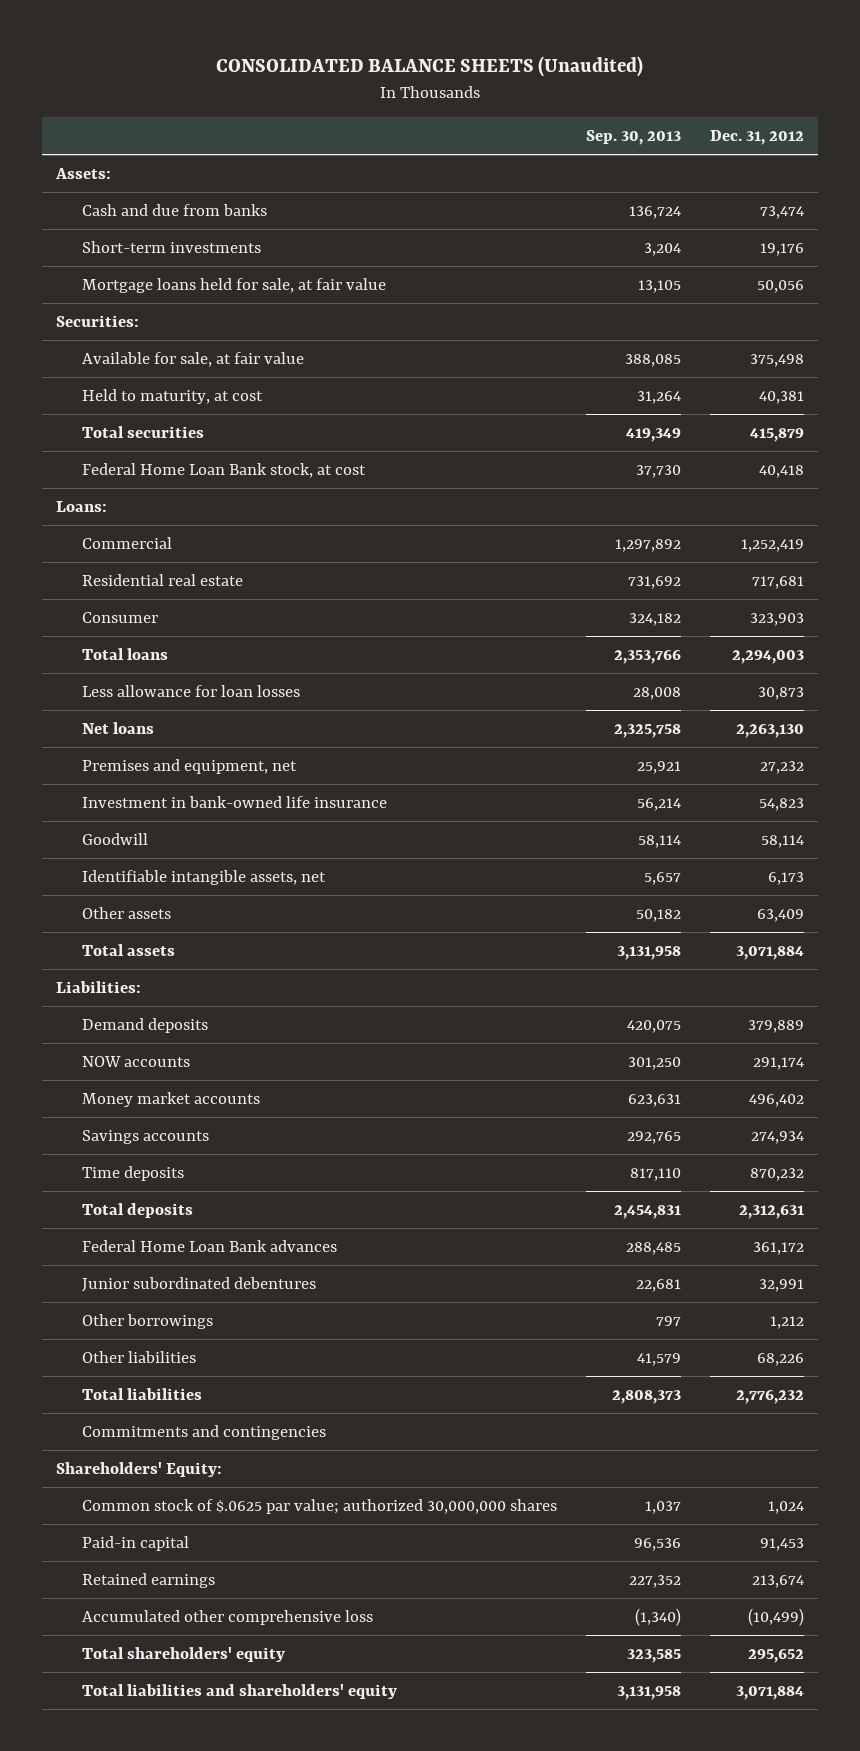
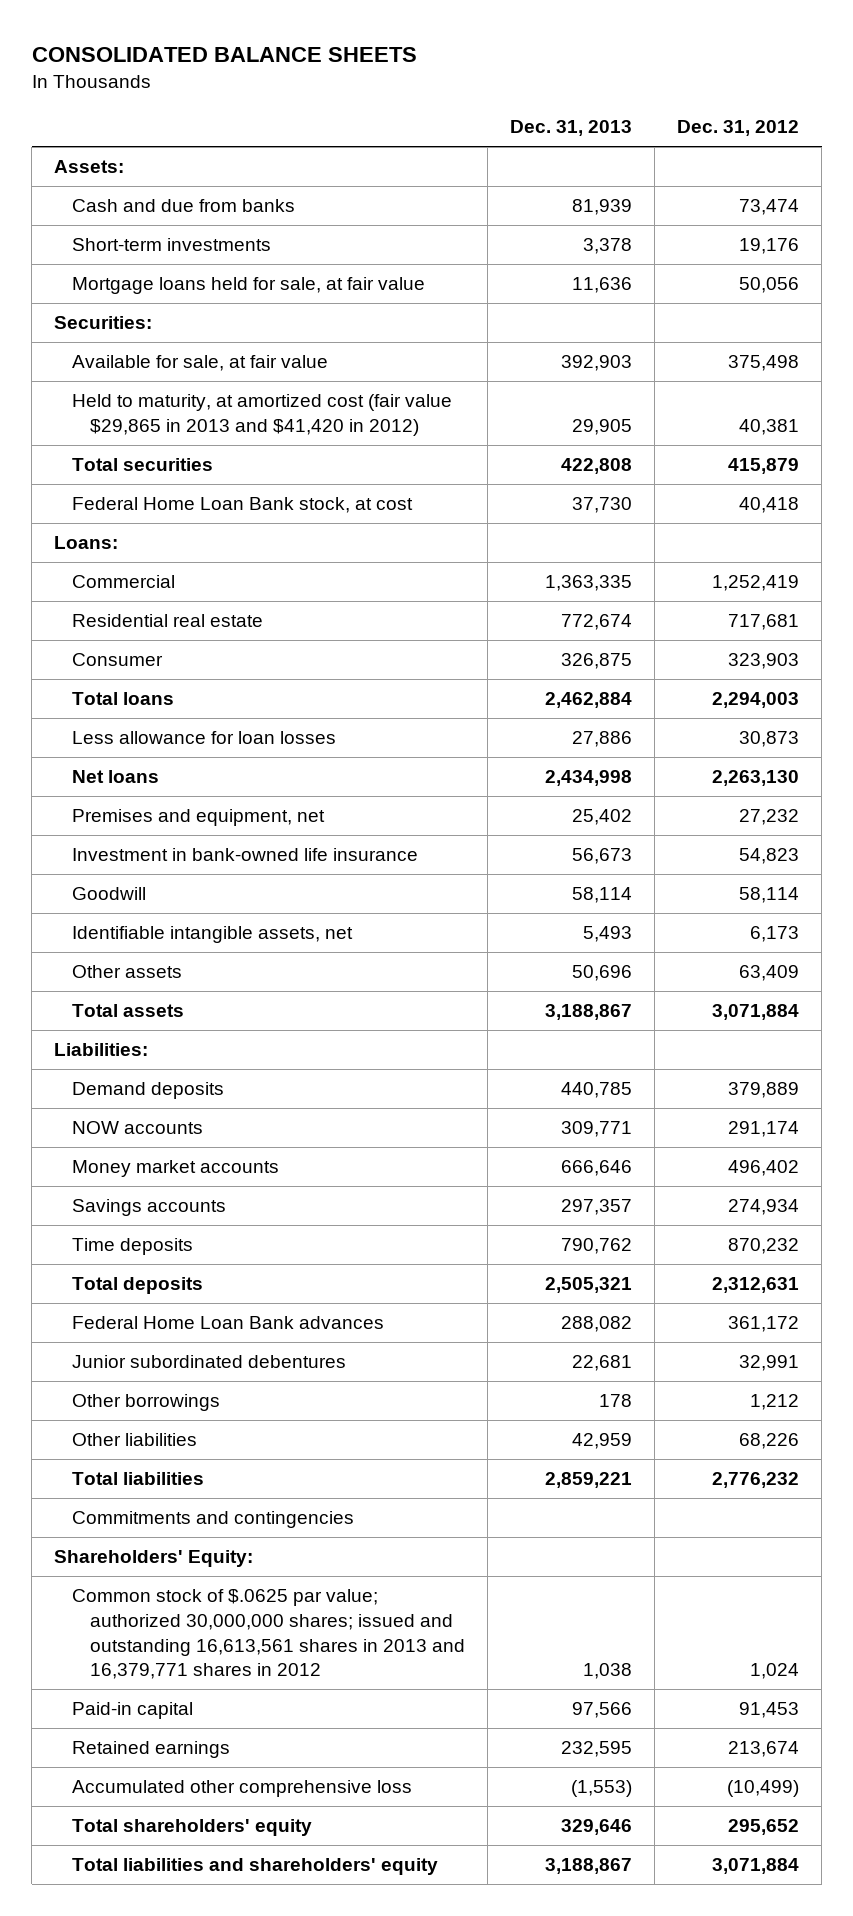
- CONSOLIDATED BALANCE SHEETS (Unaudited)
+ CONSOLIDATED BALANCE SHEETS
- | Sep. 30, 2013 | Dec. 31, 2012
+ | Dec. 31, 2013 | Dec. 31, 2012
- Held to maturity, at cost | 31,264 | 40,381
+ Held to maturity, at amortized cost (fair value $29,865 in 2013 and $41,420 in 2012) | 29,905 | 40,381
- Common stock of $.0625 par value; authorized 30,000,000 shares | 1,037 | 1,024
+ Common stock of $.0625 par value; authorized 30,000,000 shares; issued and outstanding 16,613,561 shares in 2013 and 16,379,771 shares in 2012 | 1,038 | 1,024

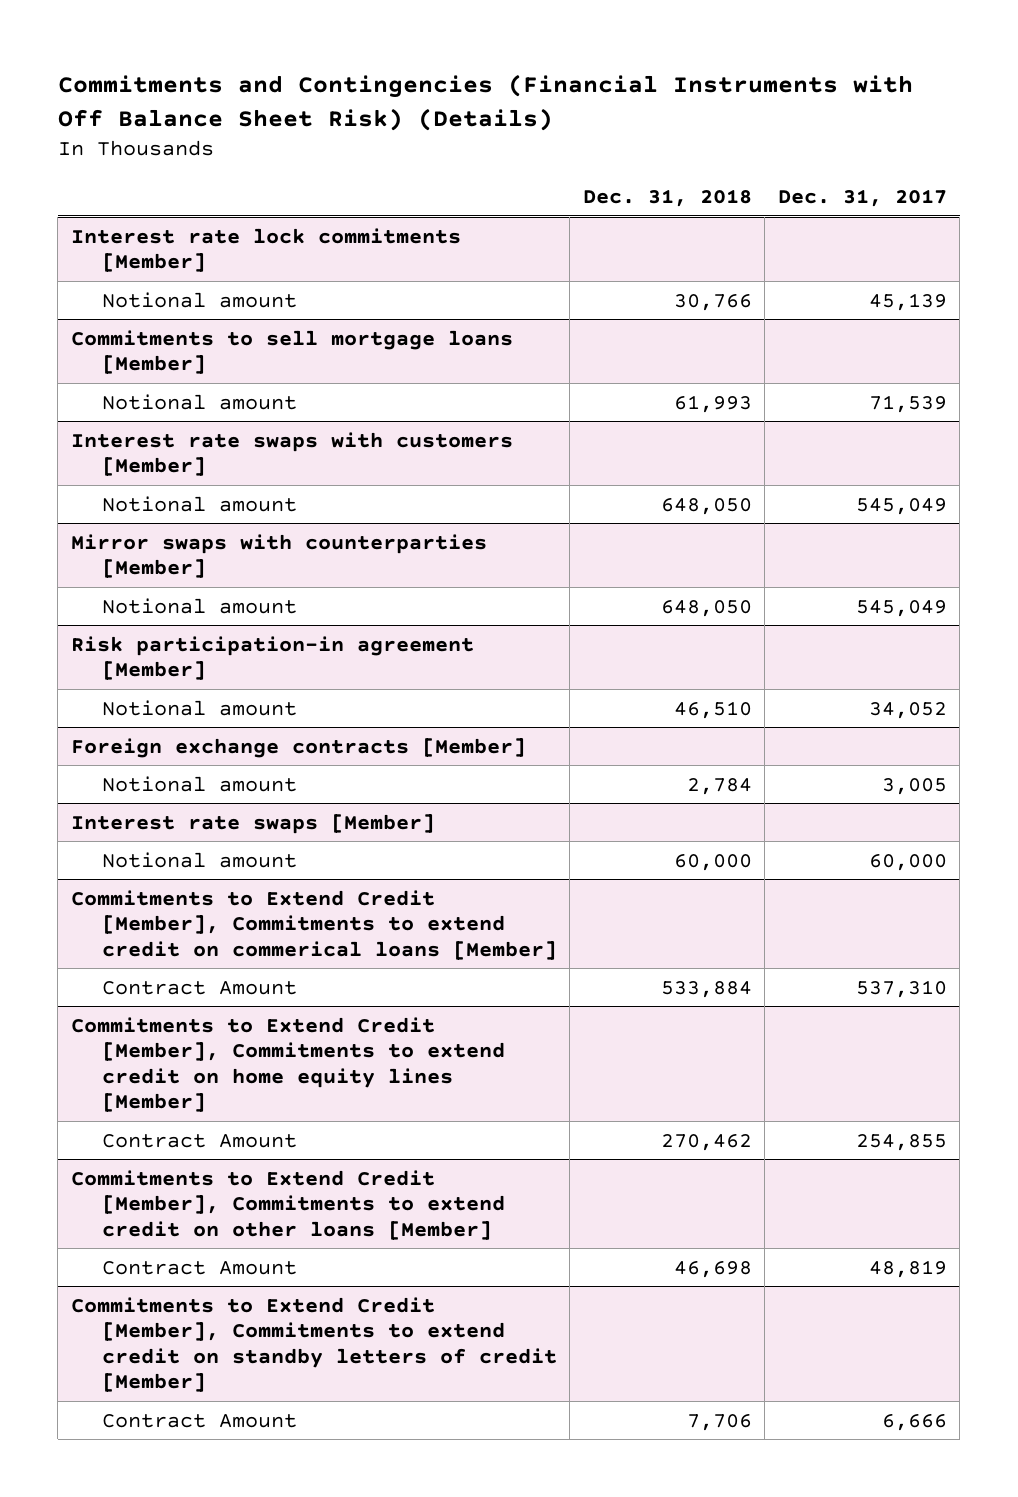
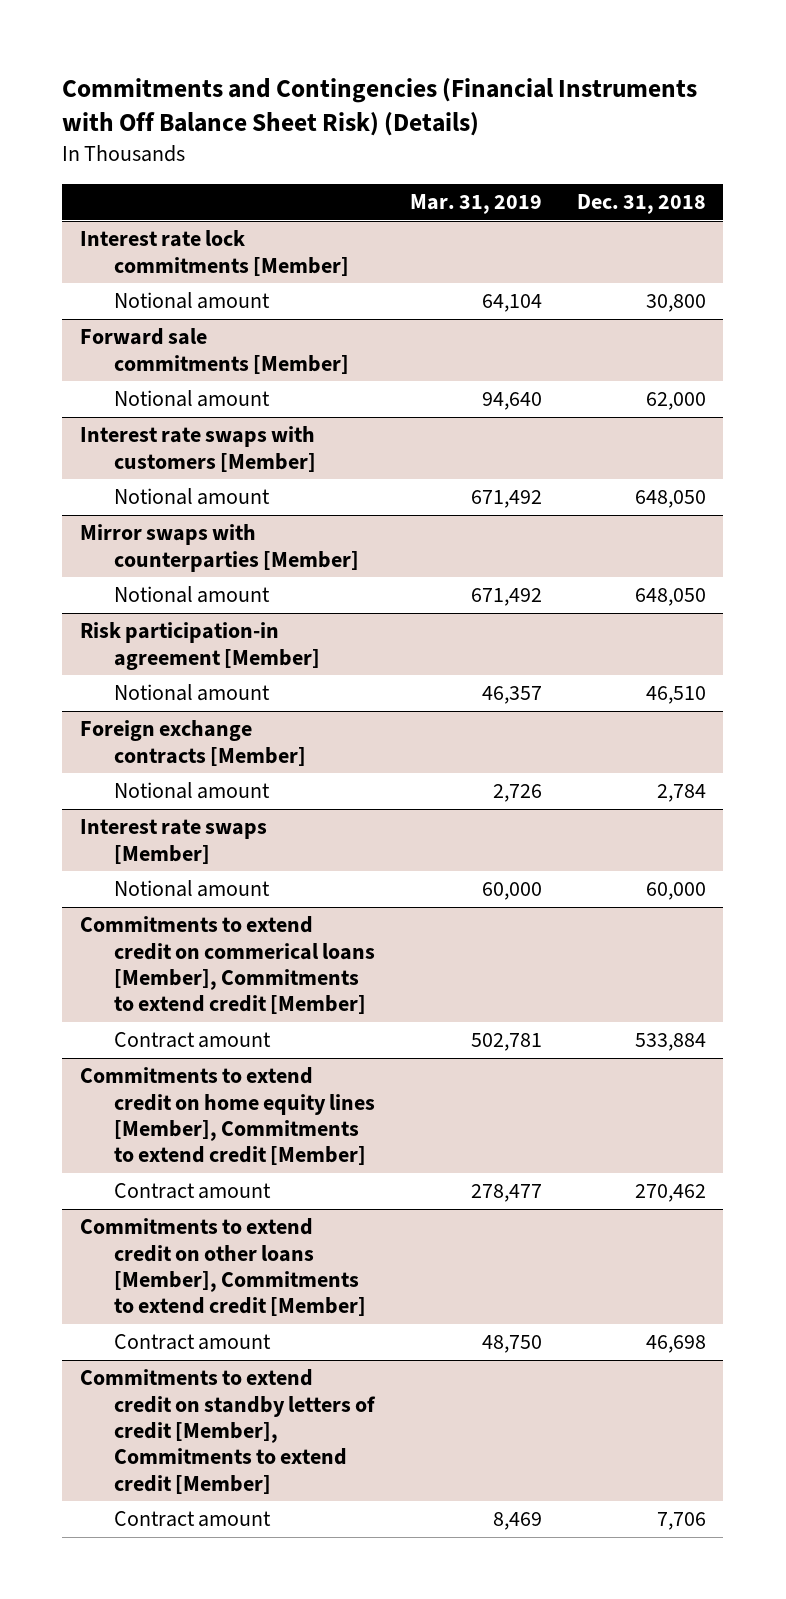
- | Dec. 31, 2018 | Dec. 31, 2017
+ | Mar. 31, 2019 | Dec. 31, 2018
@ Interest rate lock commitments [Member]
- Notional amount | 30,766 | 45,139
- Commitments to sell mortgage loans [Member]
- Notional amount | 61,993 | 71,539
@ Interest rate lock commitments [Member]
+ Notional amount | 64,104 | 30,800
+ Forward sale commitments [Member]
+ Notional amount | 94,640 | 62,000
- Commitments to Extend Credit [Member], Commitments to extend credit on commerical loans [Member]
- Contract Amount | 533,884 | 537,310
- Commitments to Extend Credit [Member], Commitments to extend credit on home equity lines [Member]
- Contract Amount | 270,462 | 254,855
- Commitments to Extend Credit [Member], Commitments to extend credit on other loans [Member]
- Contract Amount | 46,698 | 48,819
- Commitments to Extend Credit [Member], Commitments to extend credit on standby letters of credit [Member]
- Contract Amount | 7,706 | 6,666
+ Commitments to extend credit on commerical loans [Member], Commitments to extend credit [Member]
+ Contract amount | 502,781 | 533,884
+ Commitments to extend credit on home equity lines [Member], Commitments to extend credit [Member]
+ Contract amount | 278,477 | 270,462
+ Commitments to extend credit on other loans [Member], Commitments to extend credit [Member]
+ Contract amount | 48,750 | 46,698
+ Commitments to extend credit on standby letters of credit [Member], Commitments to extend credit [Member]
+ Contract amount | 8,469 | 7,706

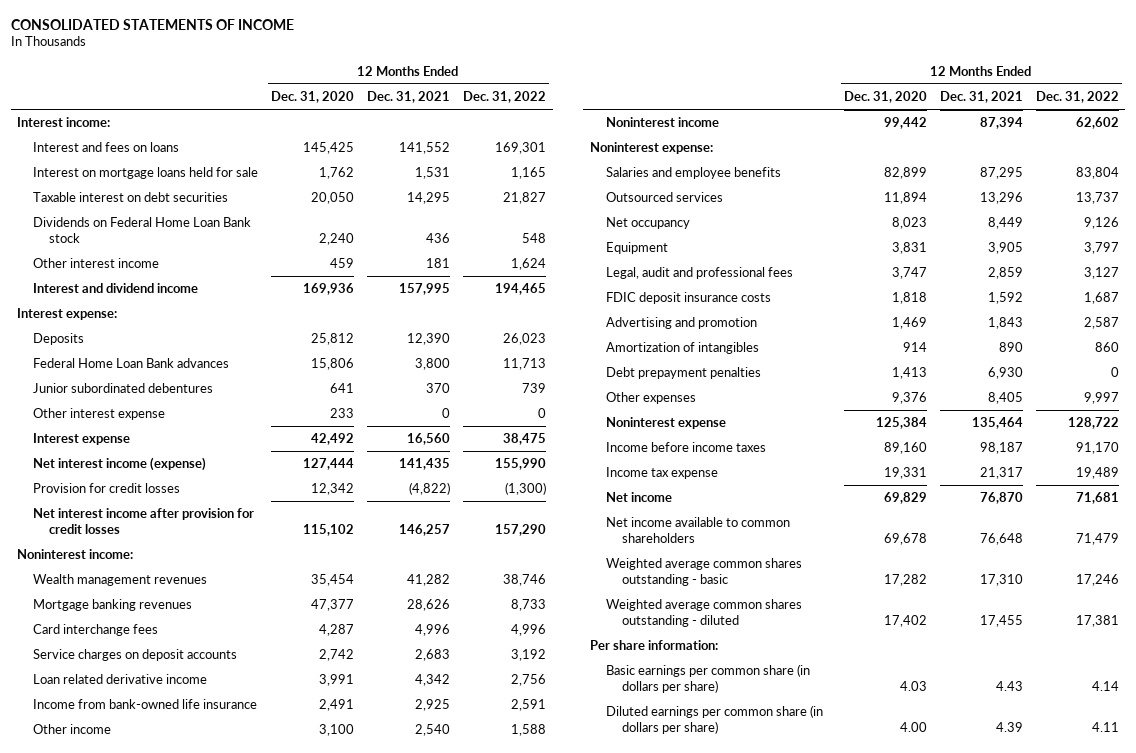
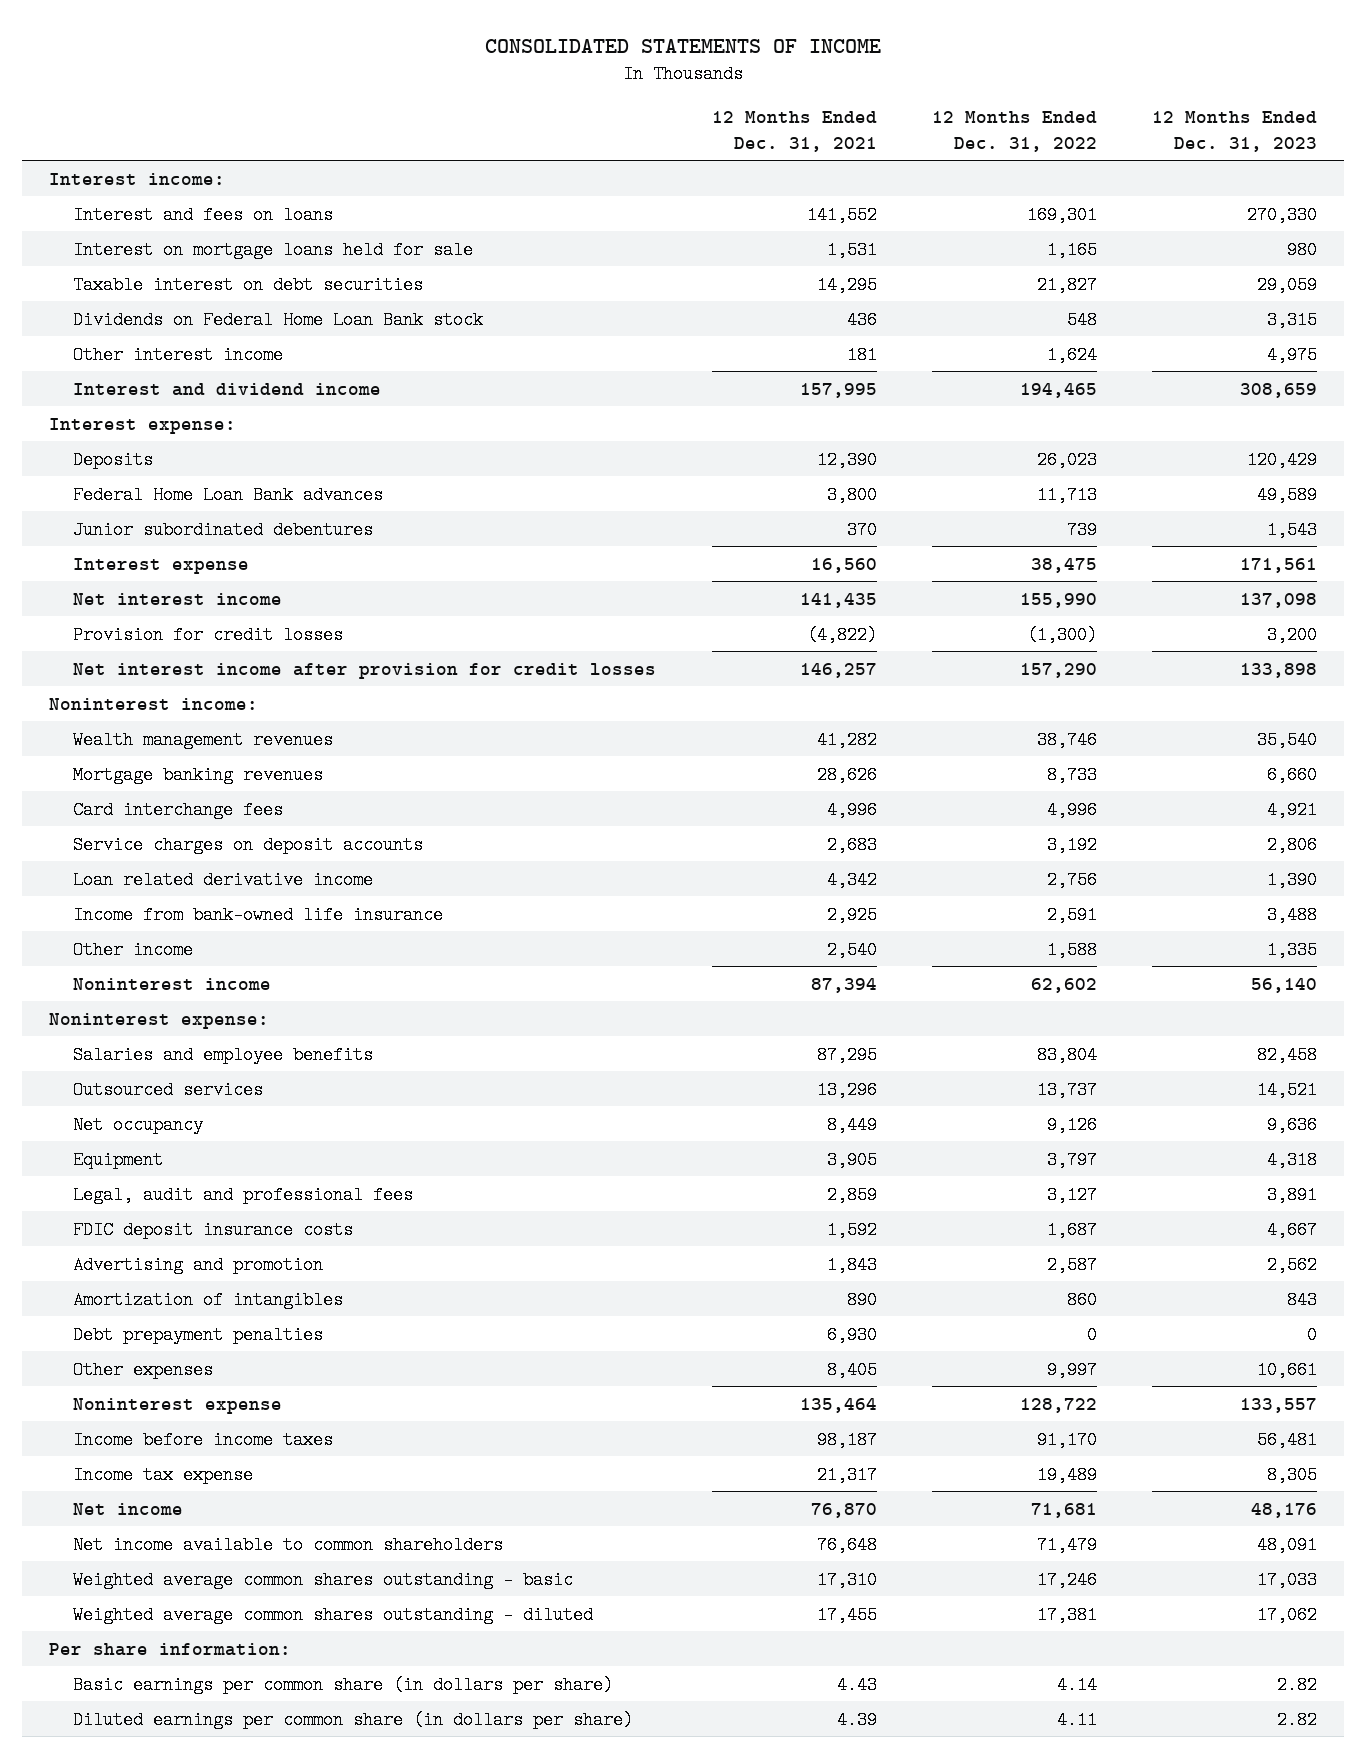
- | 12 Months Ended Dec. 31, 2020 | 12 Months Ended Dec. 31, 2021 | 12 Months Ended Dec. 31, 2022
+ | 12 Months Ended Dec. 31, 2021 | 12 Months Ended Dec. 31, 2022 | 12 Months Ended Dec. 31, 2023
- Other interest expense | 233 | 0 | 0
- Net interest income (expense) | 127,444 | 141,435 | 155,990
+ Net interest income | 141,435 | 155,990 | 137,098

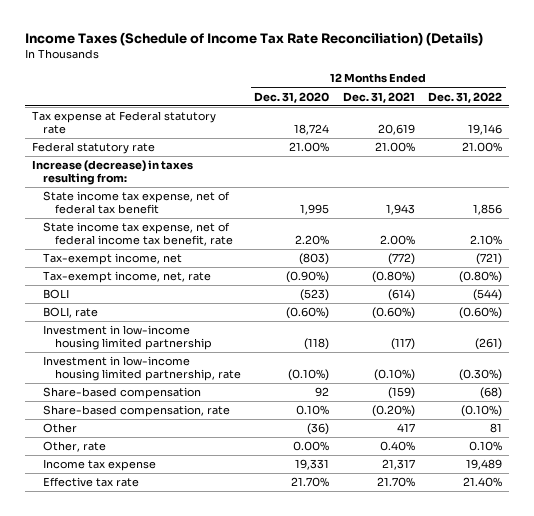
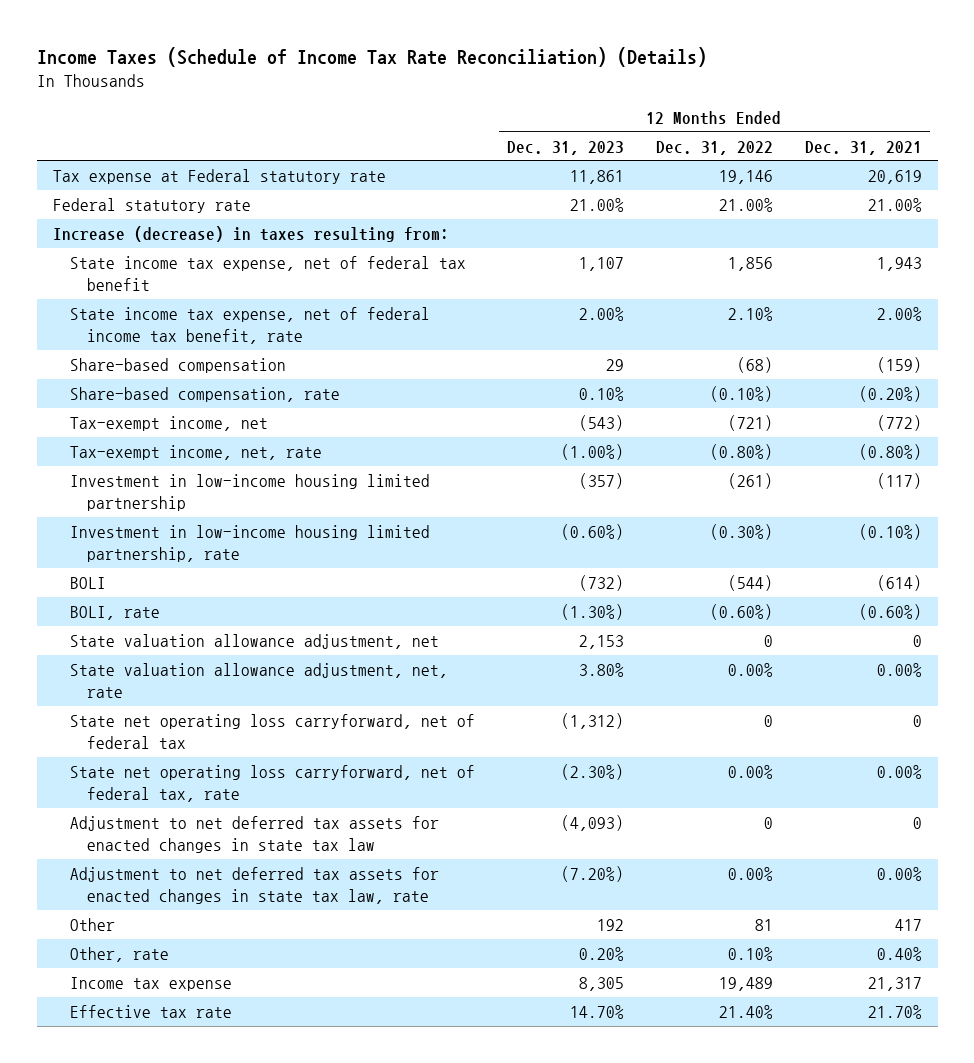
- | 12 Months Ended Dec. 31, 2020 | 12 Months Ended Dec. 31, 2021 | 12 Months Ended Dec. 31, 2022
+ | 12 Months Ended Dec. 31, 2023 | 12 Months Ended Dec. 31, 2022 | 12 Months Ended Dec. 31, 2021
moved up: Share-based compensation | 29 | (68) | (159)
moved up: Share-based compensation, rate | 0.10% | (0.10%) | (0.20%)
moved down: BOLI | (732) | (544) | (614)
moved down: BOLI, rate | (1.30%) | (0.60%) | (0.60%)
+ State valuation allowance adjustment, net | 2,153 | 0 | 0
+ State valuation allowance adjustment, net, rate | 3.80% | 0.00% | 0.00%
+ State net operating loss carryforward, net of federal tax | (1,312) | 0 | 0
+ State net operating loss carryforward, net of federal tax, rate | (2.30%) | 0.00% | 0.00%
+ Adjustment to net deferred tax assets for enacted changes in state tax law | (4,093) | 0 | 0
+ Adjustment to net deferred tax assets for enacted changes in state tax law, rate | (7.20%) | 0.00% | 0.00%

